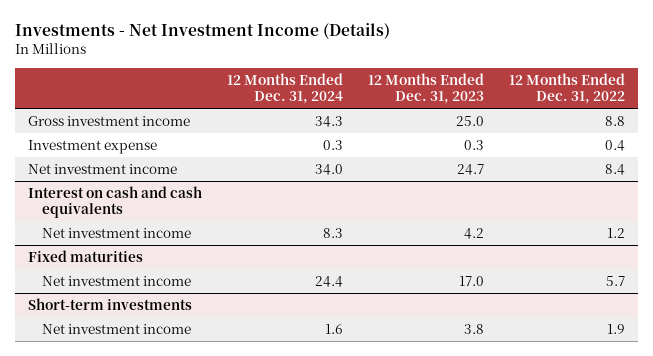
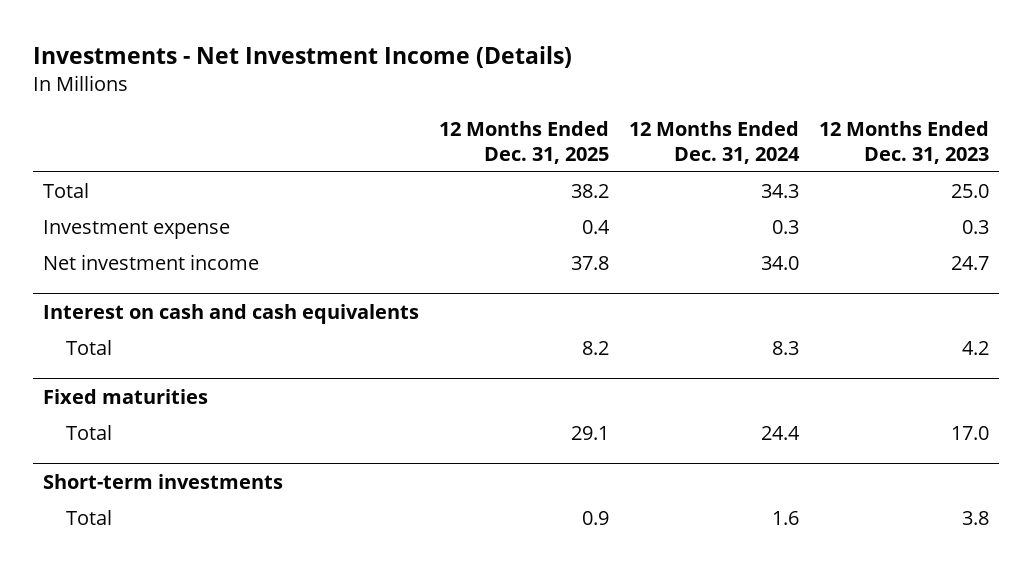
- | 12 Months Ended Dec. 31, 2024 | 12 Months Ended Dec. 31, 2023 | 12 Months Ended Dec. 31, 2022
+ | 12 Months Ended Dec. 31, 2025 | 12 Months Ended Dec. 31, 2024 | 12 Months Ended Dec. 31, 2023
- Gross investment income | 34.3 | 25.0 | 8.8
+ Total | 38.2 | 34.3 | 25.0
@ Interest on cash and cash equivalents
- Net investment income | 8.3 | 4.2 | 1.2
+ Total | 8.2 | 8.3 | 4.2
@ Fixed maturities
- Net investment income | 24.4 | 17.0 | 5.7
+ Total | 29.1 | 24.4 | 17.0
@ Short-term investments
- Net investment income | 1.6 | 3.8 | 1.9
+ Total | 0.9 | 1.6 | 3.8

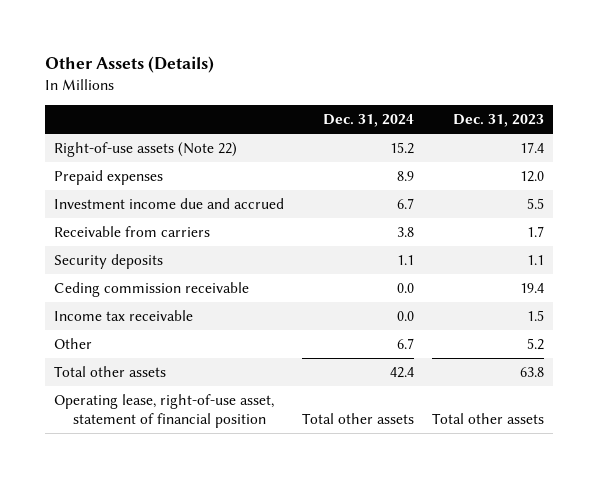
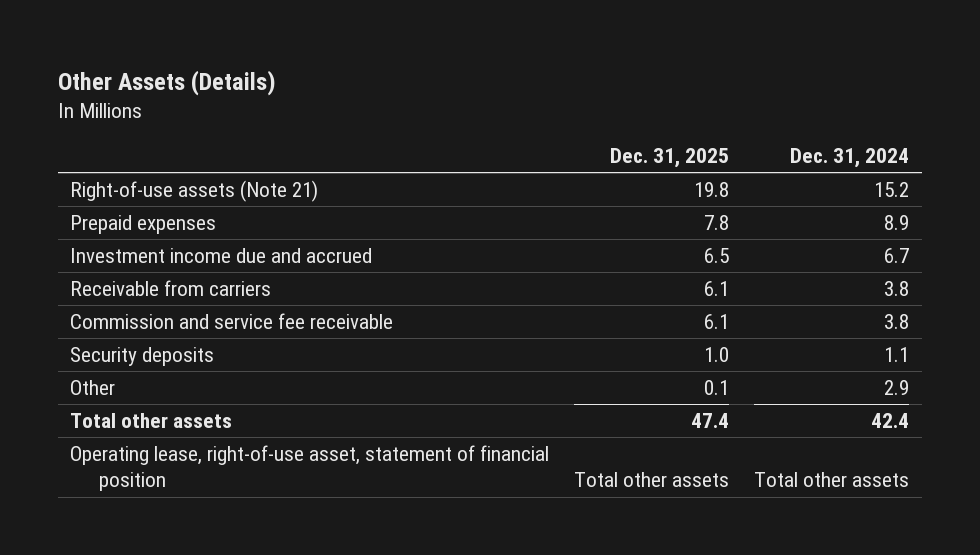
- | Dec. 31, 2024 | Dec. 31, 2023
+ | Dec. 31, 2025 | Dec. 31, 2024
- Right-of-use assets (Note 22) | 15.2 | 17.4
+ Right-of-use assets (Note 21) | 19.8 | 15.2
+ Commission and service fee receivable | 6.1 | 3.8
- Ceding commission receivable | 0.0 | 19.4
- Income tax receivable | 0.0 | 1.5
- Other | 6.7 | 5.2
+ Other | 0.1 | 2.9

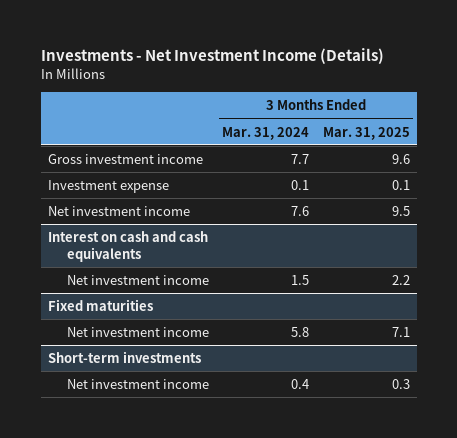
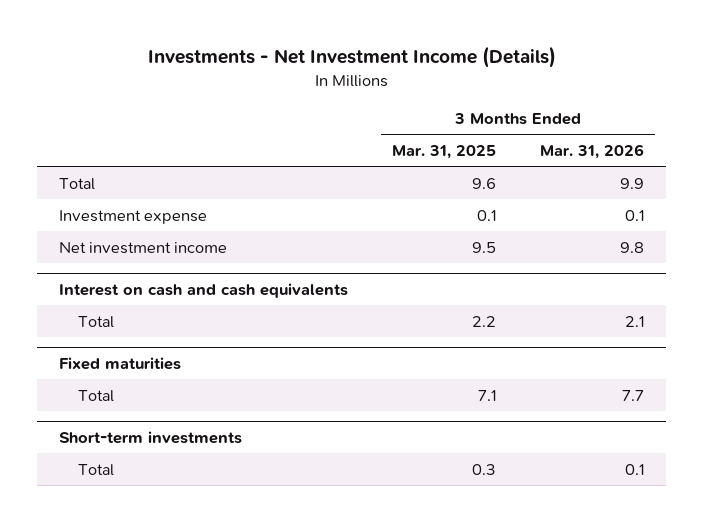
- | 3 Months Ended Mar. 31, 2024 | 3 Months Ended Mar. 31, 2025
+ | 3 Months Ended Mar. 31, 2025 | 3 Months Ended Mar. 31, 2026
- Gross investment income | 7.7 | 9.6
+ Total | 9.6 | 9.9
@ Interest on cash and cash equivalents
- Net investment income | 1.5 | 2.2
+ Total | 2.2 | 2.1
@ Fixed maturities
- Net investment income | 5.8 | 7.1
+ Total | 7.1 | 7.7
@ Short-term investments
- Net investment income | 0.4 | 0.3
+ Total | 0.3 | 0.1

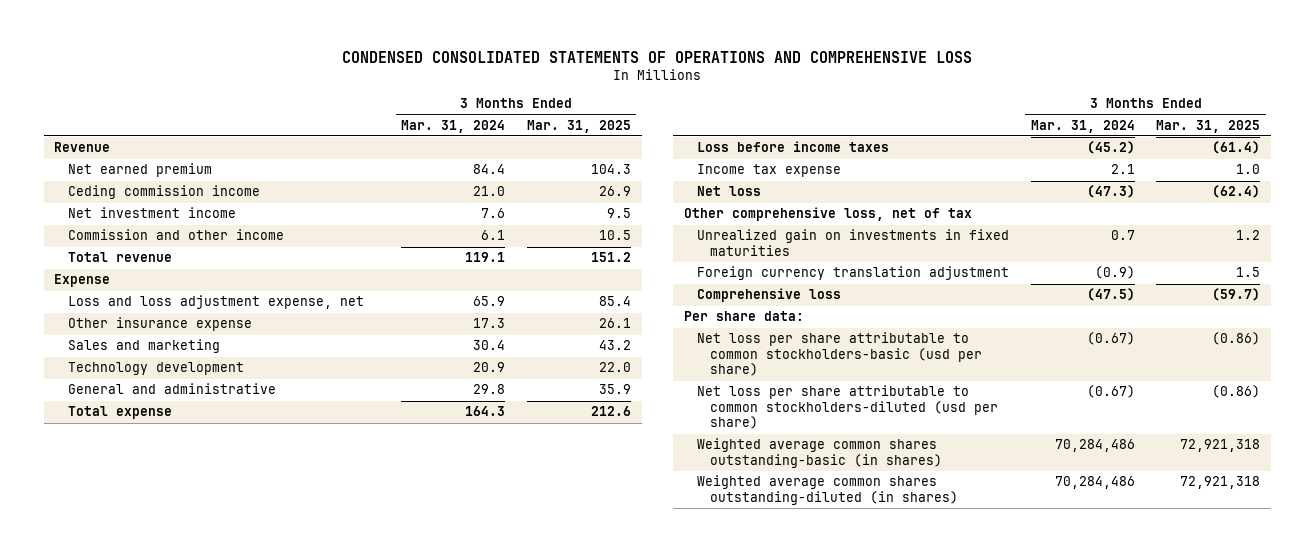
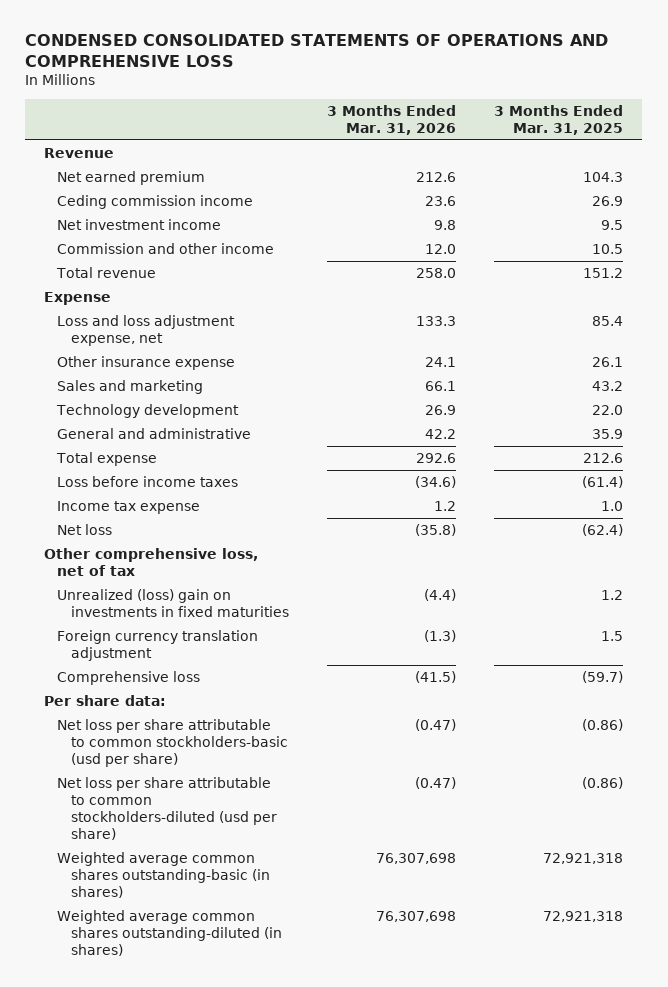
- | 3 Months Ended Mar. 31, 2024 | 3 Months Ended Mar. 31, 2025
+ | 3 Months Ended Mar. 31, 2026 | 3 Months Ended Mar. 31, 2025
- Unrealized gain on investments in fixed maturities | 0.7 | 1.2
+ Unrealized (loss) gain on investments in fixed maturities | (4.4) | 1.2

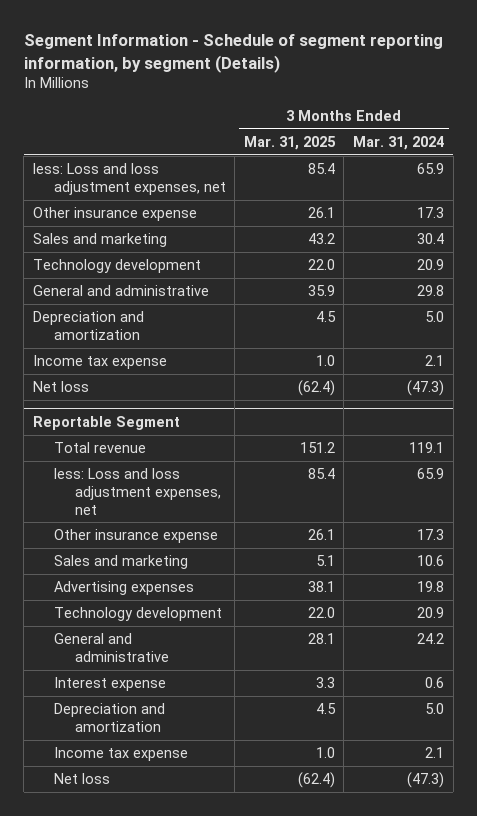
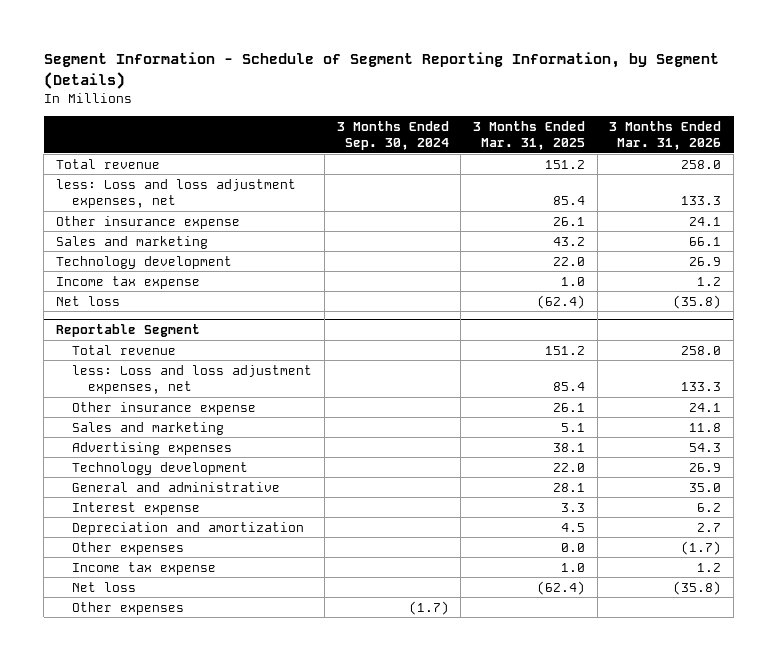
- Segment Information - Schedule of segment reporting information, by segment (Details)
+ Segment Information - Schedule of Segment Reporting Information, by Segment (Details)
- | 3 Months Ended Mar. 31, 2025 | 3 Months Ended Mar. 31, 2024
+ | 3 Months Ended Sep. 30, 2024 | 3 Months Ended Mar. 31, 2025 | 3 Months Ended Mar. 31, 2026
+ Total revenue | | 151.2 | 258.0
- General and administrative | 35.9 | 29.8
- Depreciation and amortization | 4.5 | 5.0
@ Reportable Segment
+ Other expenses | | 0.0 | (1.7)
+ Other expenses | (1.7) | |

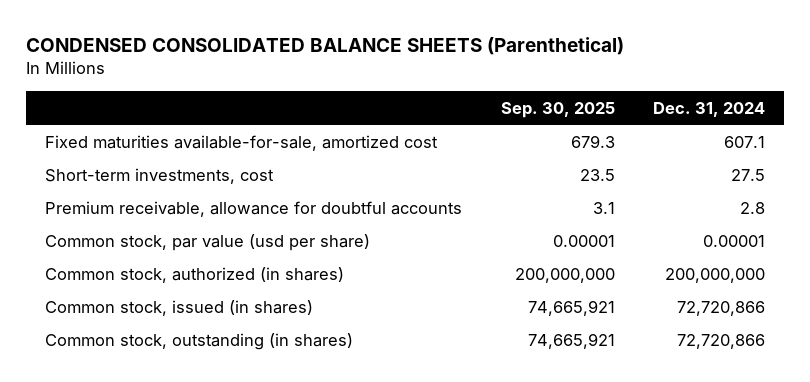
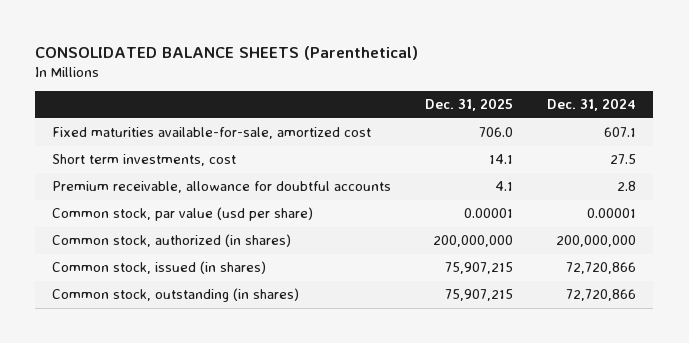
- CONDENSED CONSOLIDATED BALANCE SHEETS (Parenthetical)
+ CONSOLIDATED BALANCE SHEETS (Parenthetical)
- | Sep. 30, 2025 | Dec. 31, 2024
+ | Dec. 31, 2025 | Dec. 31, 2024
- Short-term investments, cost | 23.5 | 27.5
+ Short term investments, cost | 14.1 | 27.5

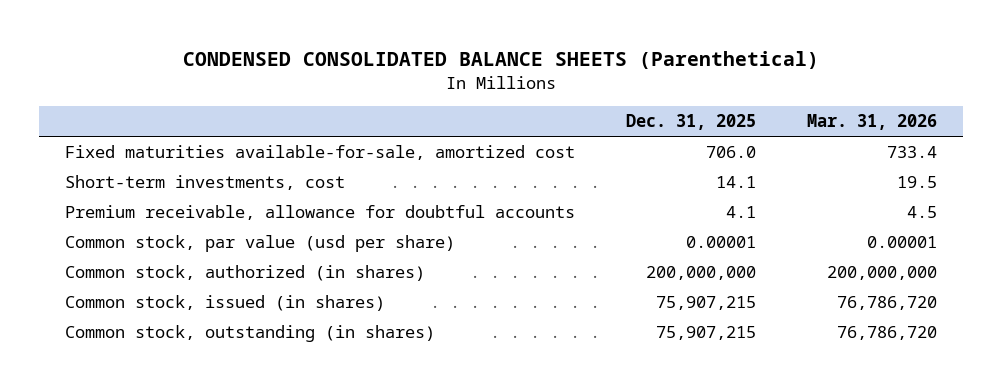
- CONSOLIDATED BALANCE SHEETS (Parenthetical)
+ CONDENSED CONSOLIDATED BALANCE SHEETS (Parenthetical)
- | Dec. 31, 2025 | Dec. 31, 2024
+ | Dec. 31, 2025 | Mar. 31, 2026
- Short term investments, cost | 14.1 | 27.5
+ Short-term investments, cost | 14.1 | 19.5

